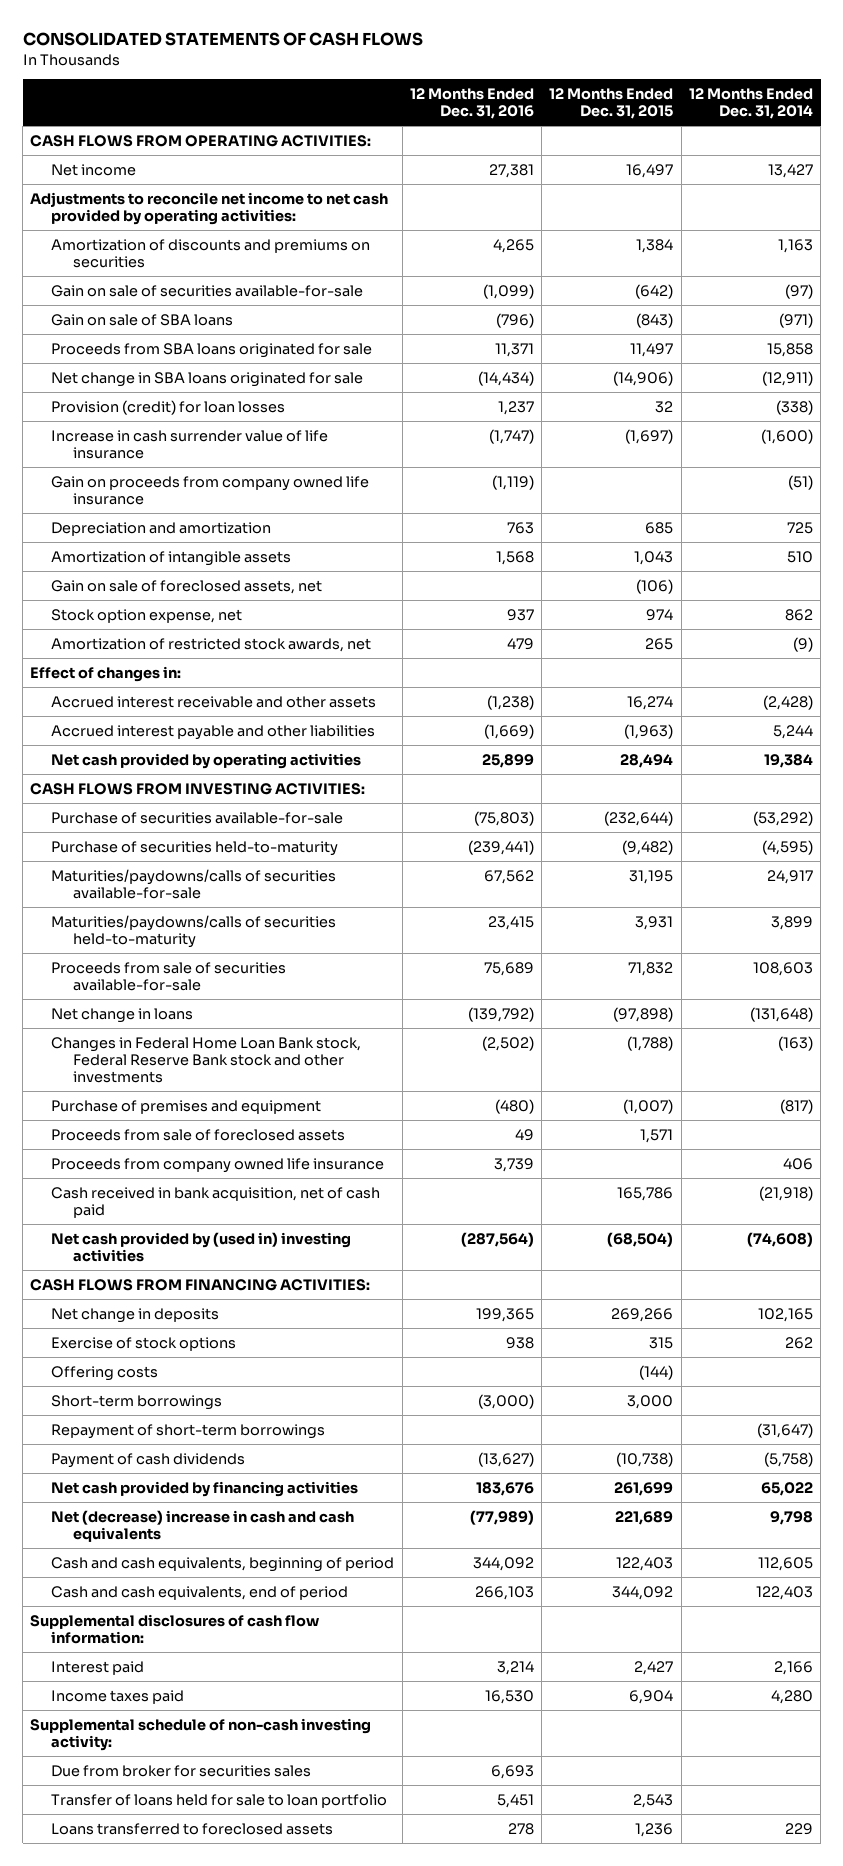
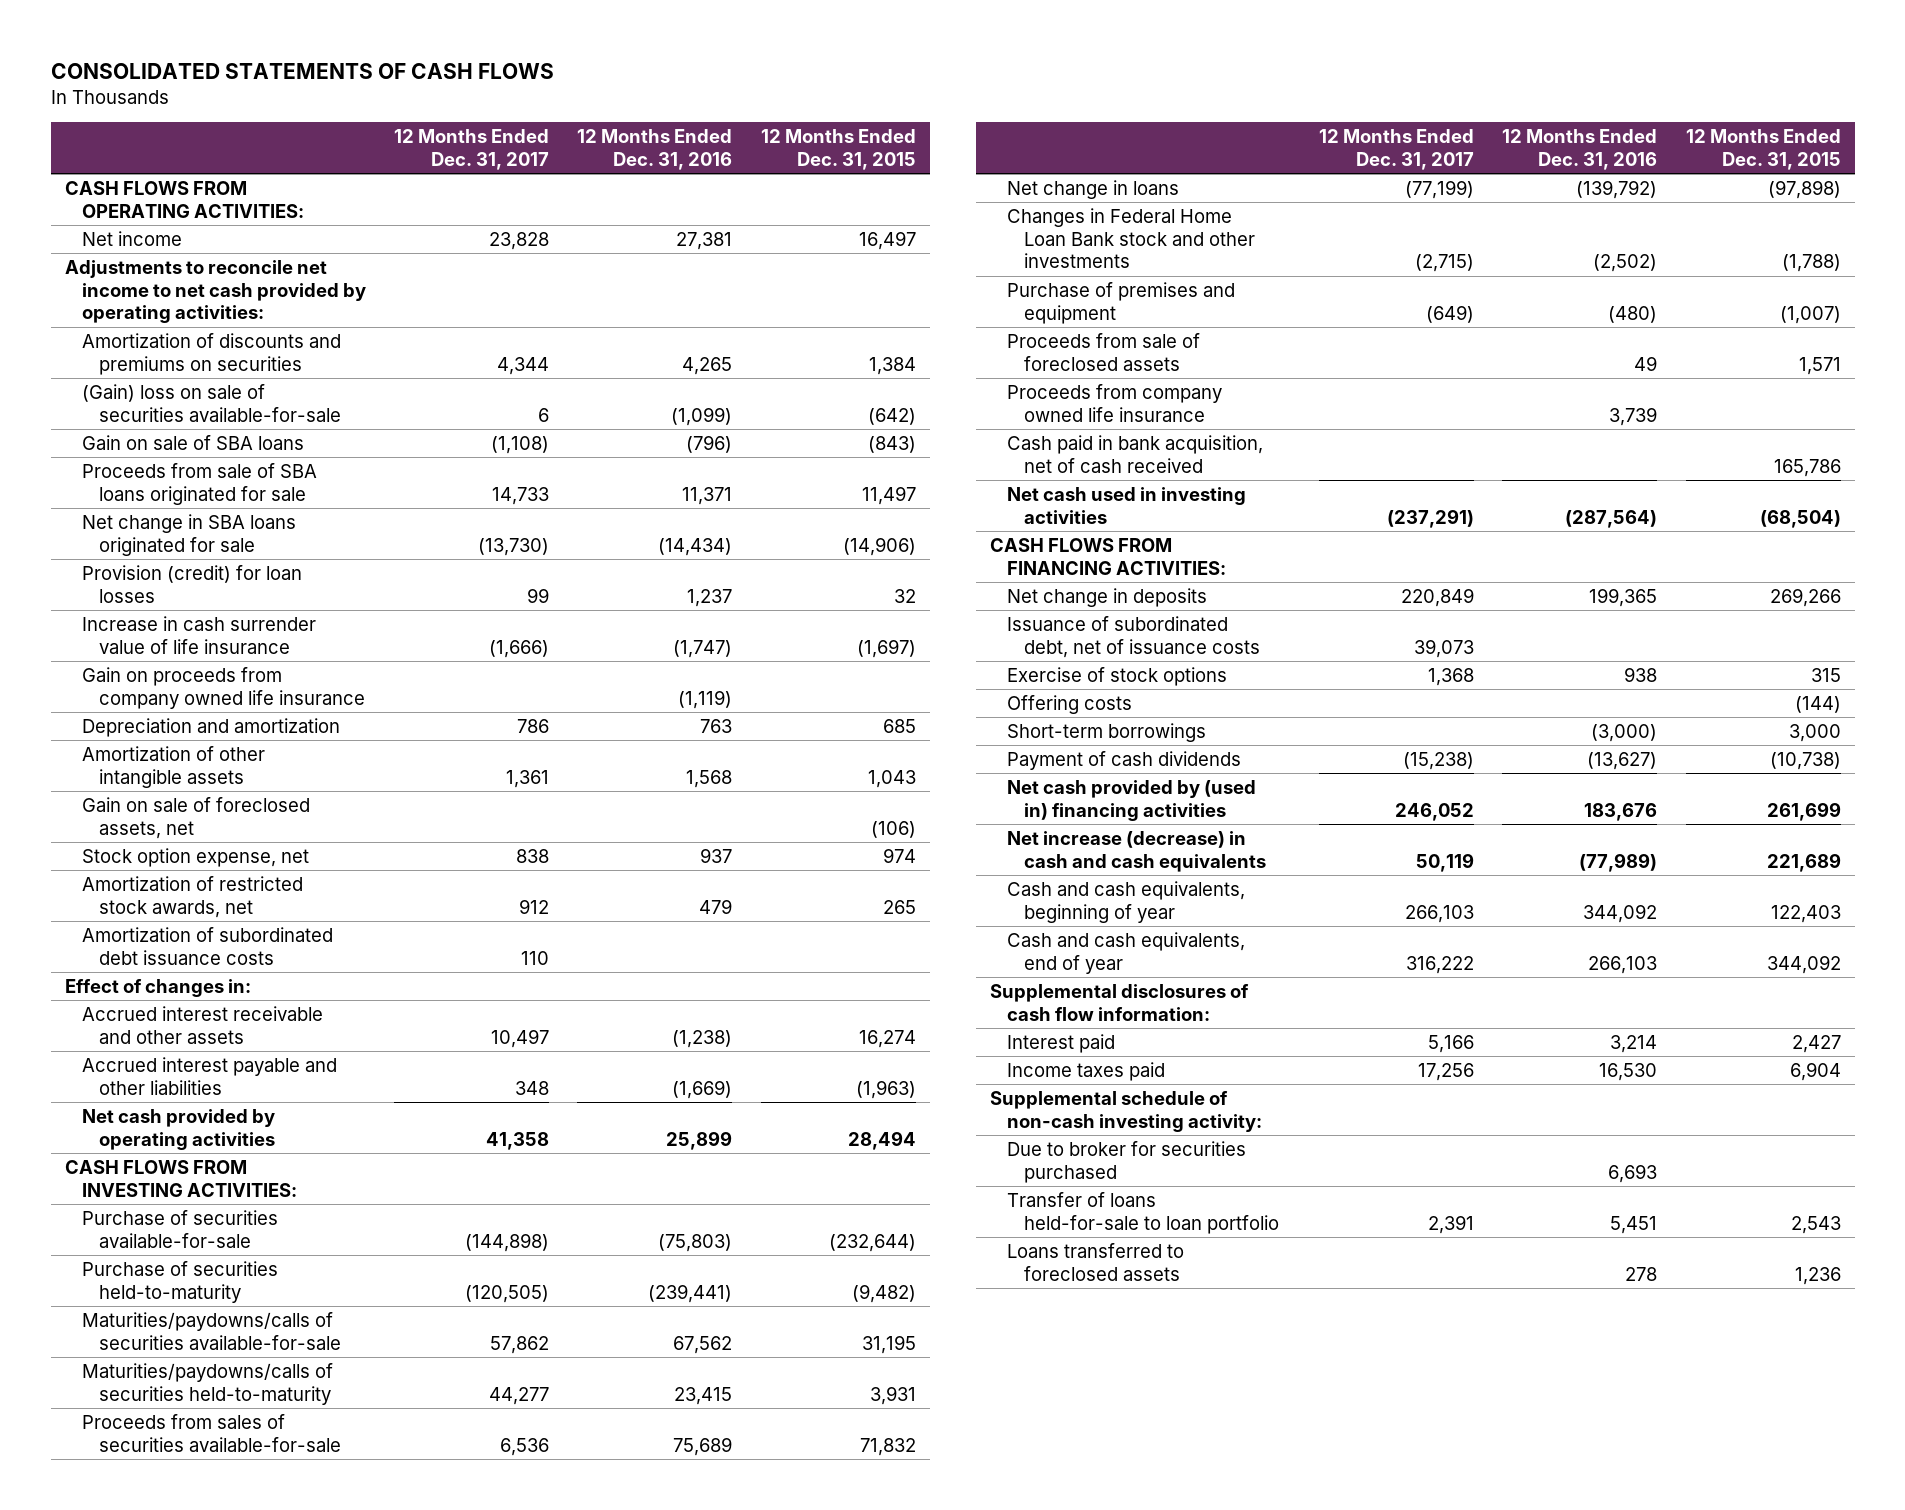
- | 12 Months Ended Dec. 31, 2016 | 12 Months Ended Dec. 31, 2015 | 12 Months Ended Dec. 31, 2014
+ | 12 Months Ended Dec. 31, 2017 | 12 Months Ended Dec. 31, 2016 | 12 Months Ended Dec. 31, 2015
- Gain on sale of securities available-for-sale | (1,099) | (642) | (97)
+ (Gain) loss on sale of securities available-for-sale | 6 | (1,099) | (642)
- Proceeds from SBA loans originated for sale | 11,371 | 11,497 | 15,858
+ Proceeds from sale of SBA loans originated for sale | 14,733 | 11,371 | 11,497
- Amortization of intangible assets | 1,568 | 1,043 | 510
+ Amortization of other intangible assets | 1,361 | 1,568 | 1,043
+ Amortization of subordinated debt issuance costs | 110 | |
- Proceeds from sale of securities available-for-sale | 75,689 | 71,832 | 108,603
+ Proceeds from sales of securities available-for-sale | 6,536 | 75,689 | 71,832
- Changes in Federal Home Loan Bank stock, Federal Reserve Bank stock and other investments | (2,502) | (1,788) | (163)
+ Changes in Federal Home Loan Bank stock and other investments | (2,715) | (2,502) | (1,788)
- Cash received in bank acquisition, net of cash paid | | 165,786 | (21,918)
- Net cash provided by (used in) investing activities | (287,564) | (68,504) | (74,608)
+ Cash paid in bank acquisition, net of cash received | | | 165,786
+ Net cash used in investing activities | (237,291) | (287,564) | (68,504)
+ Issuance of subordinated debt, net of issuance costs | 39,073 | |
- Repayment of short-term borrowings | | | (31,647)
- Net cash provided by financing activities | 183,676 | 261,699 | 65,022
- Net (decrease) increase in cash and cash equivalents | (77,989) | 221,689 | 9,798
- Cash and cash equivalents, beginning of period | 344,092 | 122,403 | 112,605
- Cash and cash equivalents, end of period | 266,103 | 344,092 | 122,403
+ Net cash provided by (used in) financing activities | 246,052 | 183,676 | 261,699
+ Net increase (decrease) in cash and cash equivalents | 50,119 | (77,989) | 221,689
+ Cash and cash equivalents, beginning of year | 266,103 | 344,092 | 122,403
+ Cash and cash equivalents, end of year | 316,222 | 266,103 | 344,092
- Due from broker for securities sales | 6,693 | |
- Transfer of loans held for sale to loan portfolio | 5,451 | 2,543 |
+ Due to broker for securities purchased | | 6,693 |
+ Transfer of loans held-for-sale to loan portfolio | 2,391 | 5,451 | 2,543

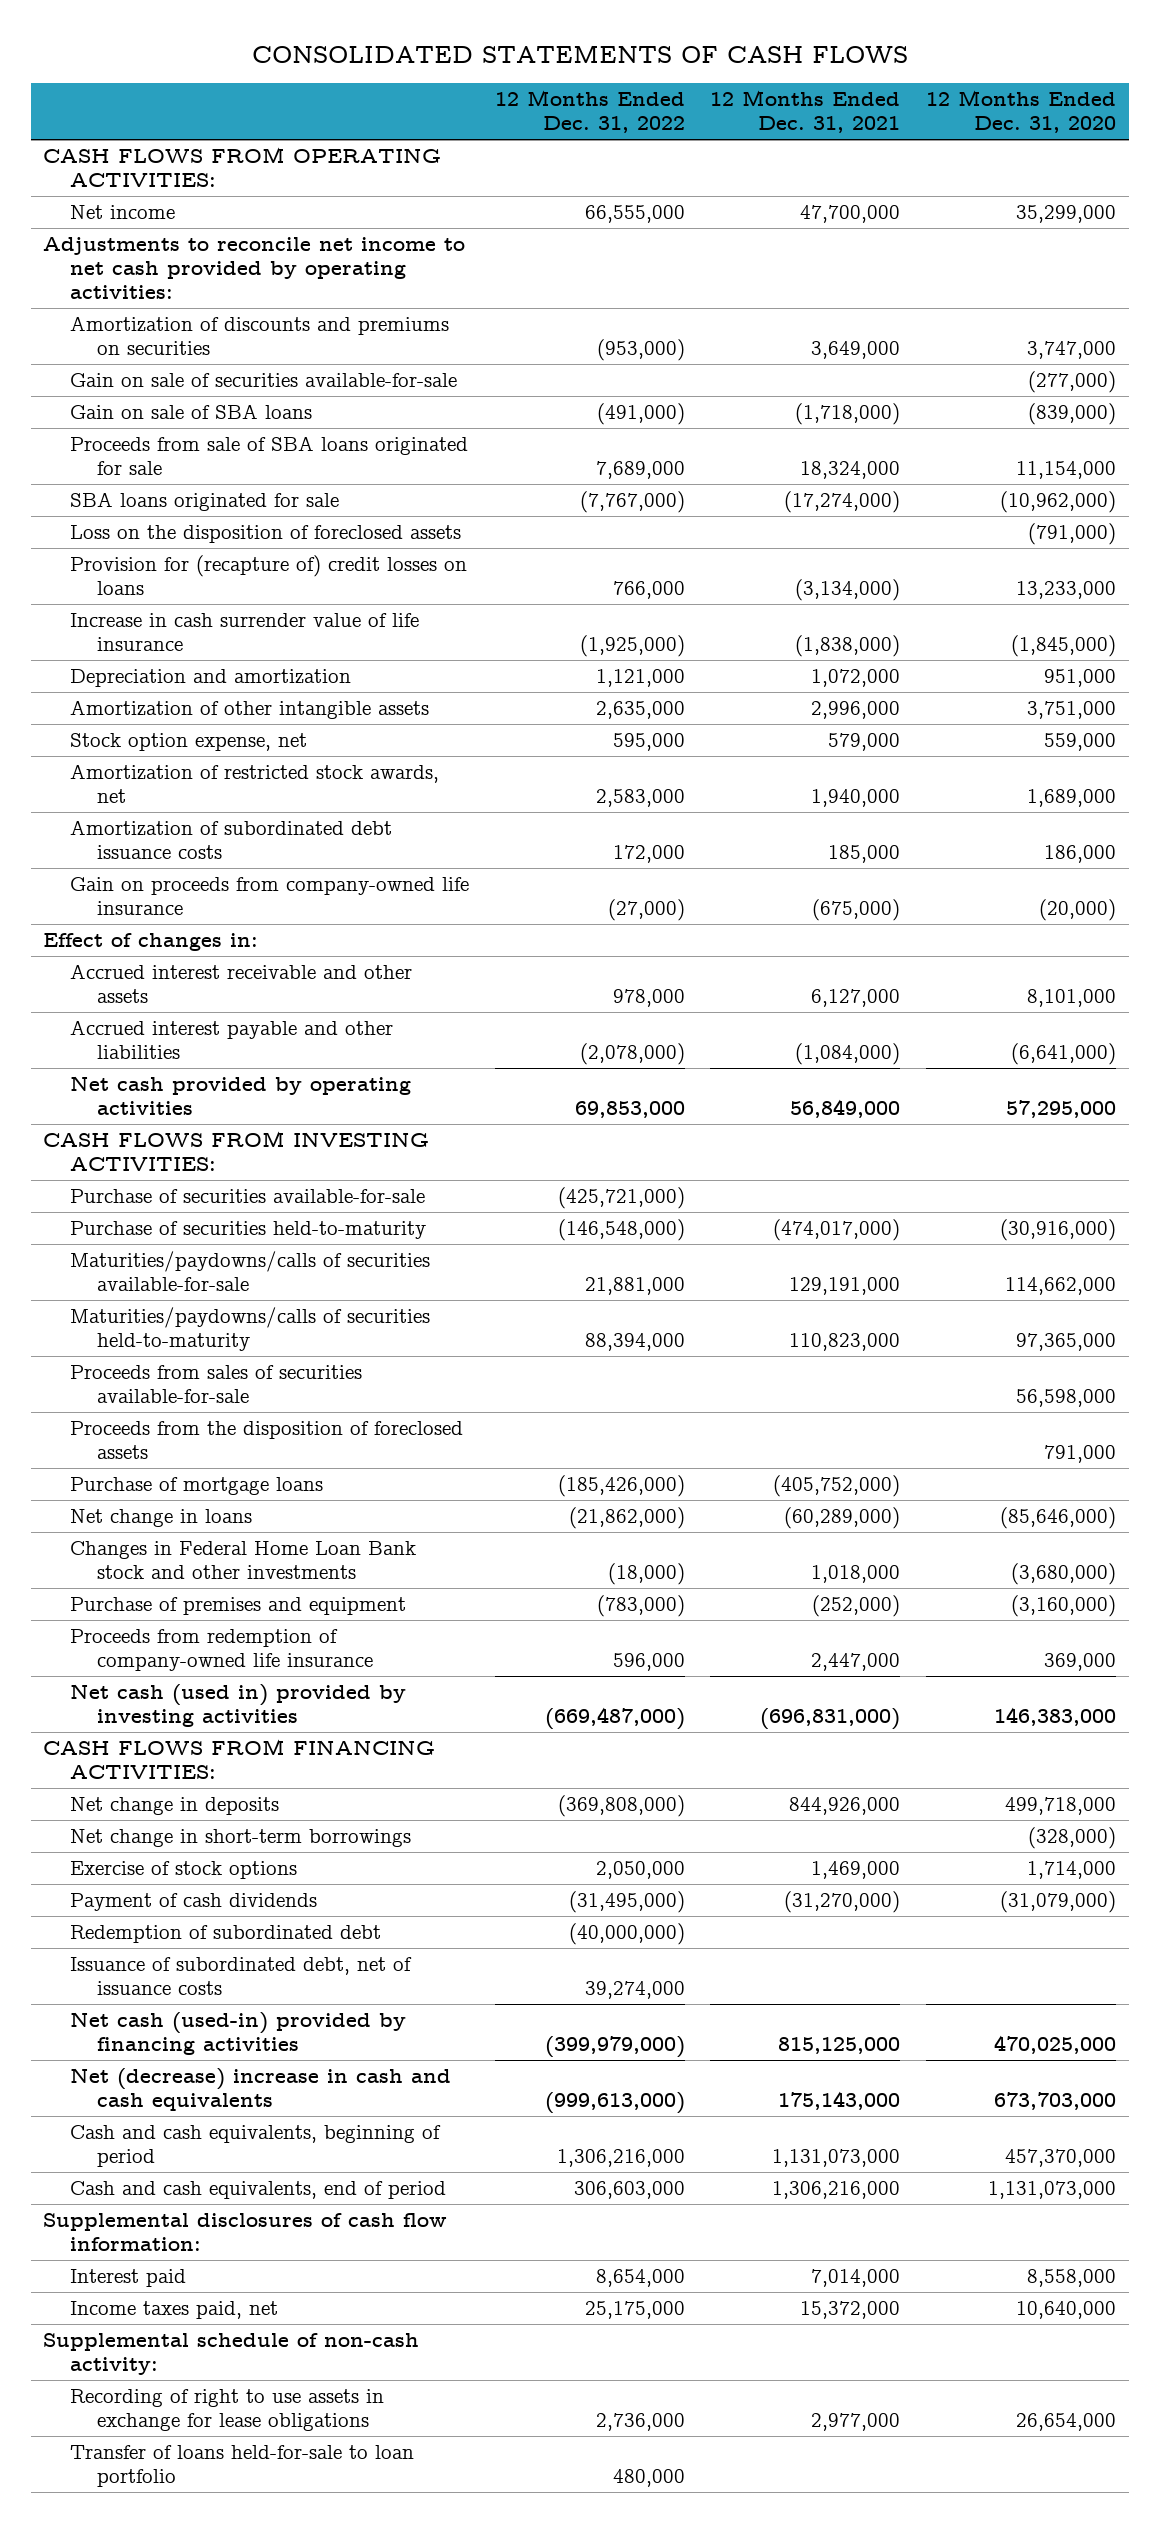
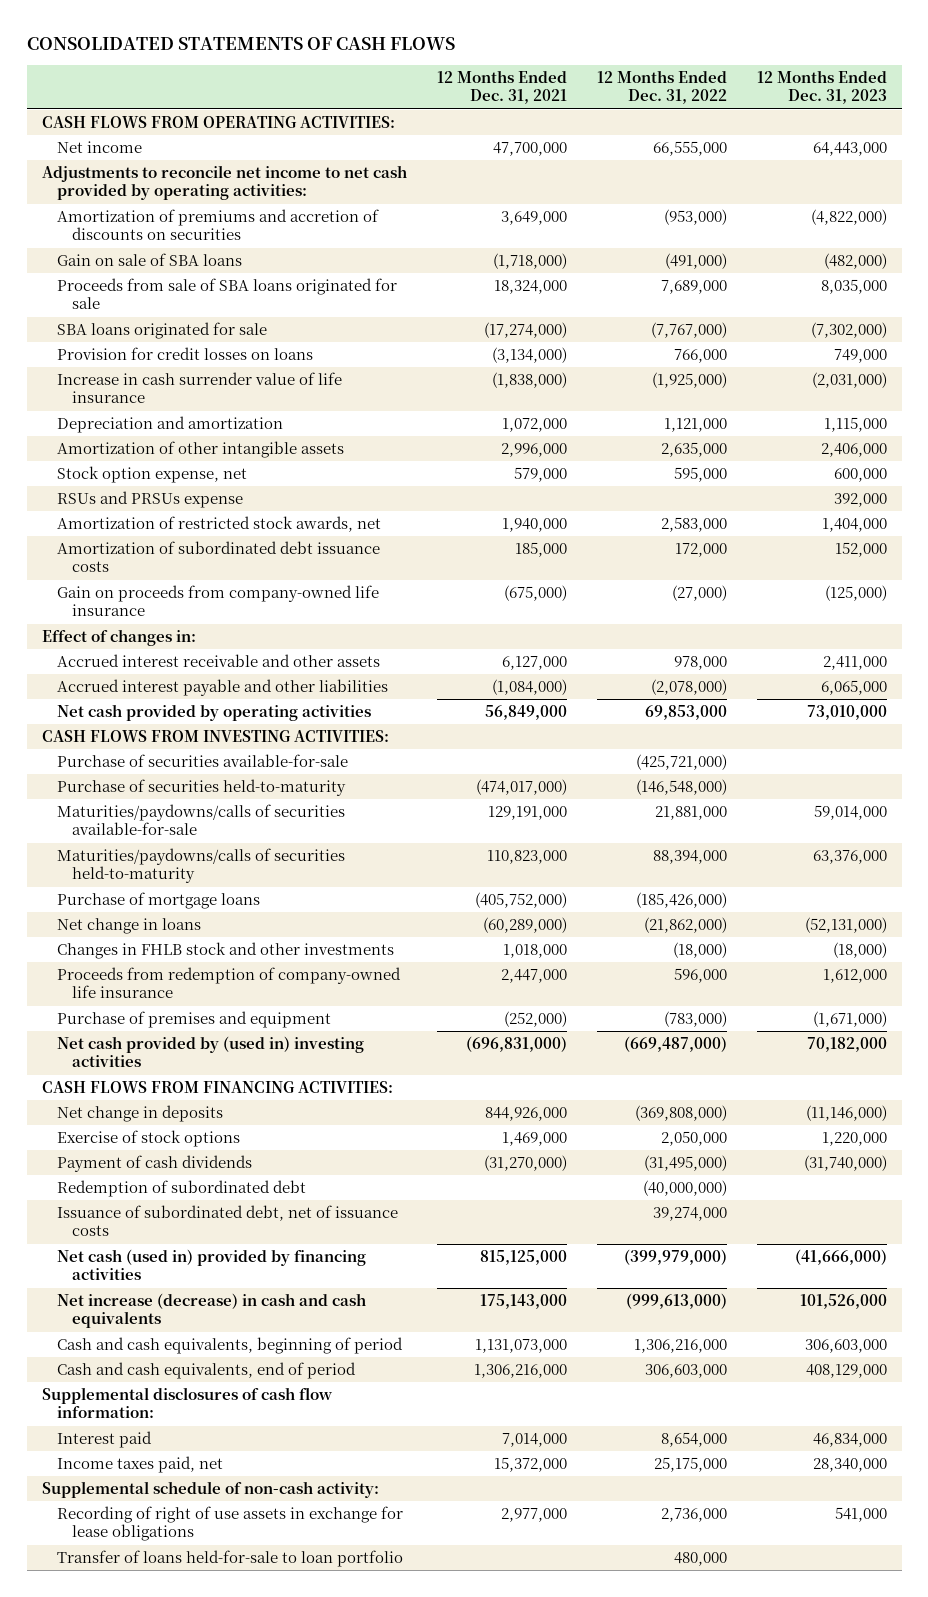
- | 12 Months Ended Dec. 31, 2022 | 12 Months Ended Dec. 31, 2021 | 12 Months Ended Dec. 31, 2020
+ | 12 Months Ended Dec. 31, 2021 | 12 Months Ended Dec. 31, 2022 | 12 Months Ended Dec. 31, 2023
- Amortization of discounts and premiums on securities | (953,000) | 3,649,000 | 3,747,000
- Gain on sale of securities available-for-sale | | | (277,000)
+ Amortization of premiums and accretion of discounts on securities | 3,649,000 | (953,000) | (4,822,000)
- Loss on the disposition of foreclosed assets | | | (791,000)
- Provision for (recapture of) credit losses on loans | 766,000 | (3,134,000) | 13,233,000
+ Provision for credit losses on loans | (3,134,000) | 766,000 | 749,000
+ RSUs and PRSUs expense | | | 392,000
- Proceeds from sales of securities available-for-sale | | | 56,598,000
- Proceeds from the disposition of foreclosed assets | | | 791,000
- Changes in Federal Home Loan Bank stock and other investments | (18,000) | 1,018,000 | (3,680,000)
+ Changes in FHLB stock and other investments | 1,018,000 | (18,000) | (18,000)
- Net cash (used in) provided by investing activities | (669,487,000) | (696,831,000) | 146,383,000
moved down: Purchase of premises and equipment | (252,000) | (783,000) | (1,671,000)
+ Net cash provided by (used in) investing activities | (696,831,000) | (669,487,000) | 70,182,000
- Net change in short-term borrowings | | | (328,000)
- Net cash (used-in) provided by financing activities | (399,979,000) | 815,125,000 | 470,025,000
- Net (decrease) increase in cash and cash equivalents | (999,613,000) | 175,143,000 | 673,703,000
+ Net cash (used in) provided by financing activities | 815,125,000 | (399,979,000) | (41,666,000)
+ Net increase (decrease) in cash and cash equivalents | 175,143,000 | (999,613,000) | 101,526,000
- Recording of right to use assets in exchange for lease obligations | 2,736,000 | 2,977,000 | 26,654,000
+ Recording of right of use assets in exchange for lease obligations | 2,977,000 | 2,736,000 | 541,000

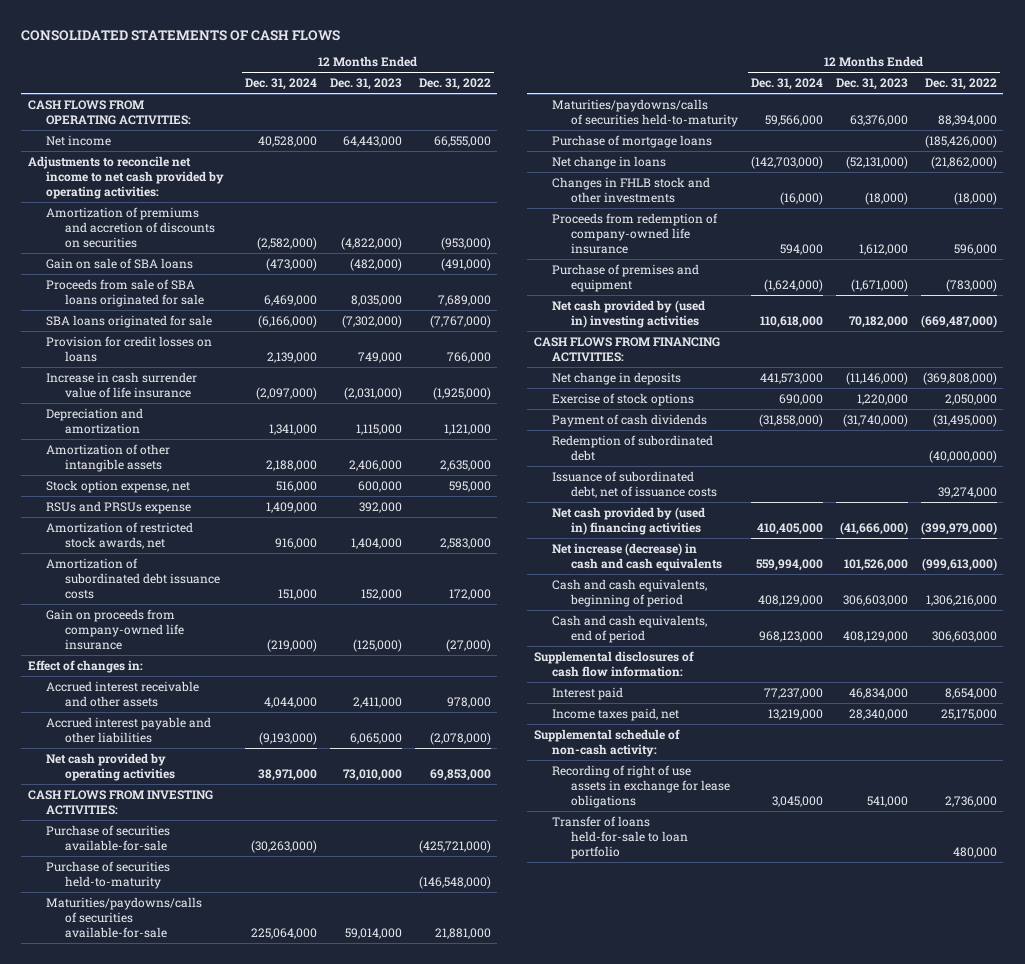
- | 12 Months Ended Dec. 31, 2021 | 12 Months Ended Dec. 31, 2022 | 12 Months Ended Dec. 31, 2023
+ | 12 Months Ended Dec. 31, 2024 | 12 Months Ended Dec. 31, 2023 | 12 Months Ended Dec. 31, 2022
- Net cash (used in) provided by financing activities | 815,125,000 | (399,979,000) | (41,666,000)
+ Net cash provided by (used in) financing activities | 410,405,000 | (41,666,000) | (399,979,000)

